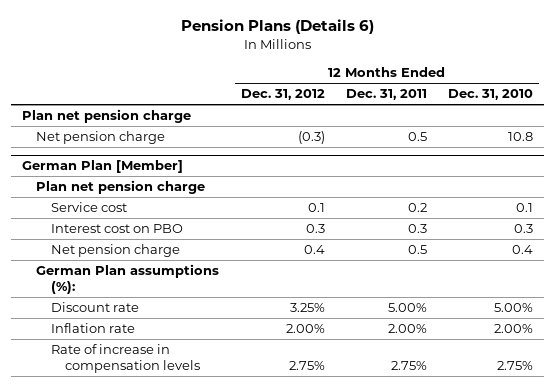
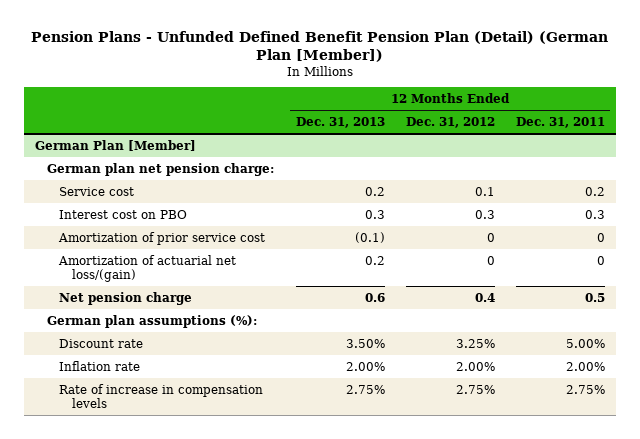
- Pension Plans (Details 6)
+ Pension Plans - Unfunded Defined Benefit Pension Plan (Detail) (German Plan [Member])
- | 12 Months Ended Dec. 31, 2012 | 12 Months Ended Dec. 31, 2011 | 12 Months Ended Dec. 31, 2010
+ | 12 Months Ended Dec. 31, 2013 | 12 Months Ended Dec. 31, 2012 | 12 Months Ended Dec. 31, 2011
- Plan net pension charge
- Net pension charge | (0.3) | 0.5 | 10.8
@ German Plan [Member]
- Plan net pension charge
+ German plan net pension charge:
+ Amortization of prior service cost | (0.1) | 0 | 0
+ Amortization of actuarial net loss/(gain) | 0.2 | 0 | 0
- German Plan assumptions (%):
+ German plan assumptions (%):

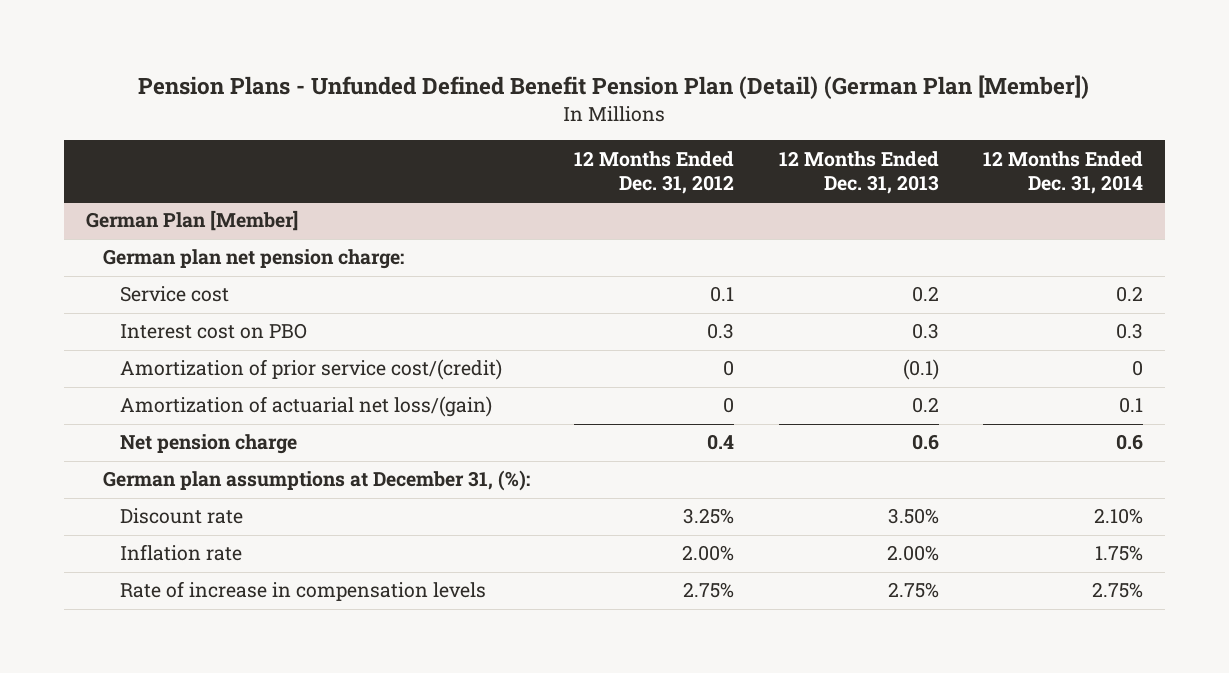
- | 12 Months Ended Dec. 31, 2013 | 12 Months Ended Dec. 31, 2012 | 12 Months Ended Dec. 31, 2011
+ | 12 Months Ended Dec. 31, 2012 | 12 Months Ended Dec. 31, 2013 | 12 Months Ended Dec. 31, 2014
@ German Plan [Member]
- Amortization of prior service cost | (0.1) | 0 | 0
+ Amortization of prior service cost/(credit) | 0 | (0.1) | 0
- German plan assumptions (%):
+ German plan assumptions at December 31, (%):

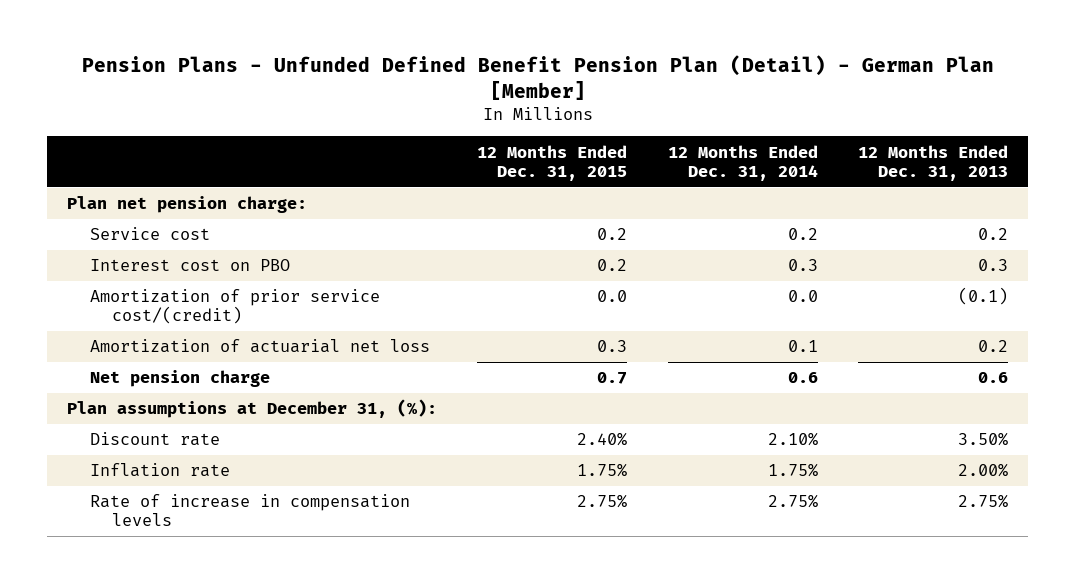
- Pension Plans - Unfunded Defined Benefit Pension Plan (Detail) (German Plan [Member])
+ Pension Plans - Unfunded Defined Benefit Pension Plan (Detail) - German Plan [Member]
- | 12 Months Ended Dec. 31, 2012 | 12 Months Ended Dec. 31, 2013 | 12 Months Ended Dec. 31, 2014
+ | 12 Months Ended Dec. 31, 2015 | 12 Months Ended Dec. 31, 2014 | 12 Months Ended Dec. 31, 2013
- German Plan [Member]
- German plan net pension charge:
+ Plan net pension charge:
- Amortization of prior service cost/(credit) | 0 | (0.1) | 0
- Amortization of actuarial net loss/(gain) | 0 | 0.2 | 0.1
+ Amortization of prior service cost/(credit) | 0.0 | 0.0 | (0.1)
+ Amortization of actuarial net loss | 0.3 | 0.1 | 0.2
- German plan assumptions at December 31, (%):
+ Plan assumptions at December 31, (%):

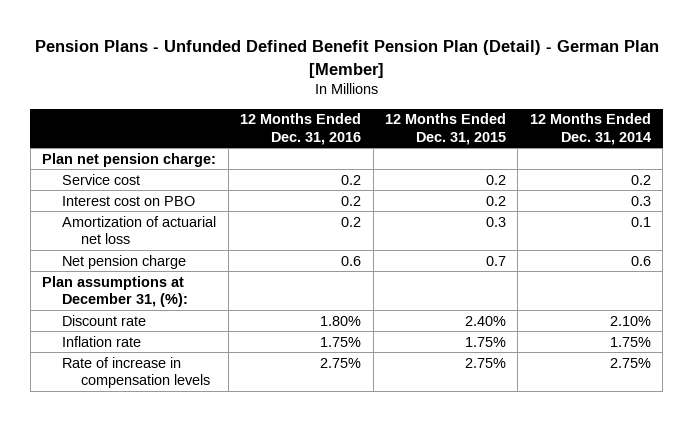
- | 12 Months Ended Dec. 31, 2015 | 12 Months Ended Dec. 31, 2014 | 12 Months Ended Dec. 31, 2013
+ | 12 Months Ended Dec. 31, 2016 | 12 Months Ended Dec. 31, 2015 | 12 Months Ended Dec. 31, 2014
- Amortization of prior service cost/(credit) | 0.0 | 0.0 | (0.1)

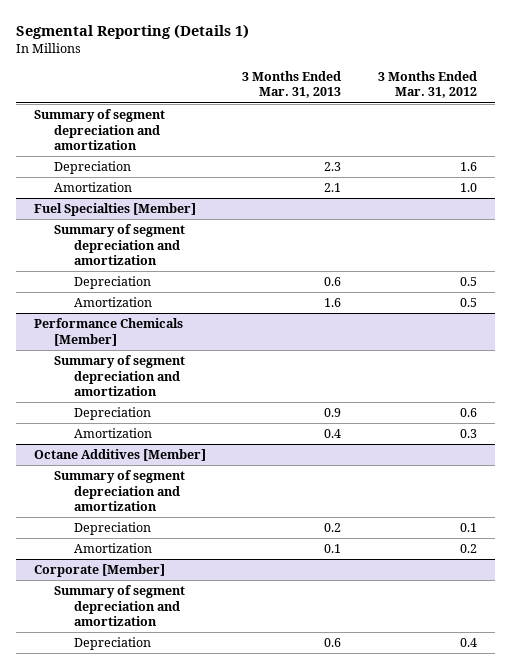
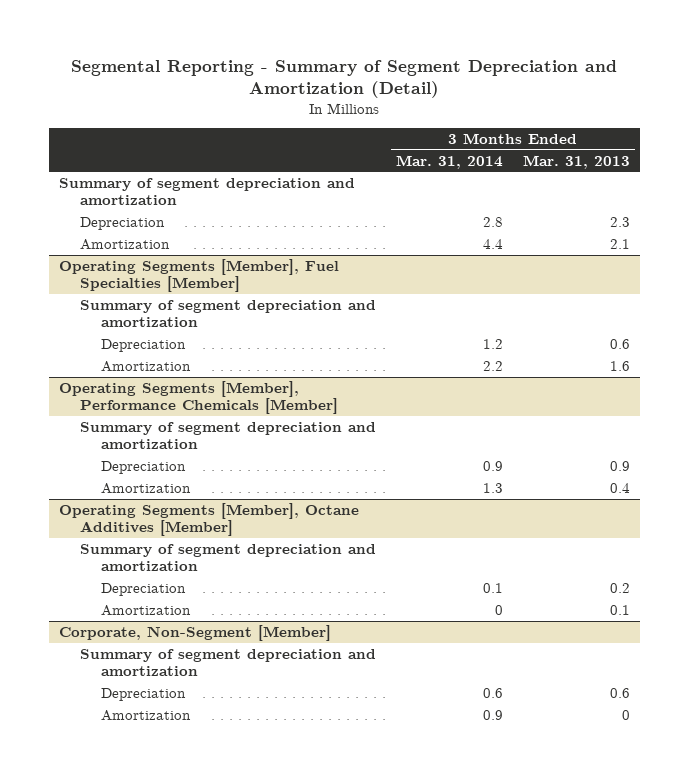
- Segmental Reporting (Details 1)
+ Segmental Reporting - Summary of Segment Depreciation and Amortization (Detail)
- | 3 Months Ended Mar. 31, 2013 | 3 Months Ended Mar. 31, 2012
+ | 3 Months Ended Mar. 31, 2014 | 3 Months Ended Mar. 31, 2013
- Fuel Specialties [Member]
+ Operating Segments [Member], Fuel Specialties [Member]
- Performance Chemicals [Member]
+ Operating Segments [Member], Performance Chemicals [Member]
- Octane Additives [Member]
+ Operating Segments [Member], Octane Additives [Member]
- Corporate [Member]
+ Corporate, Non-Segment [Member]
+ Amortization | 0.9 | 0

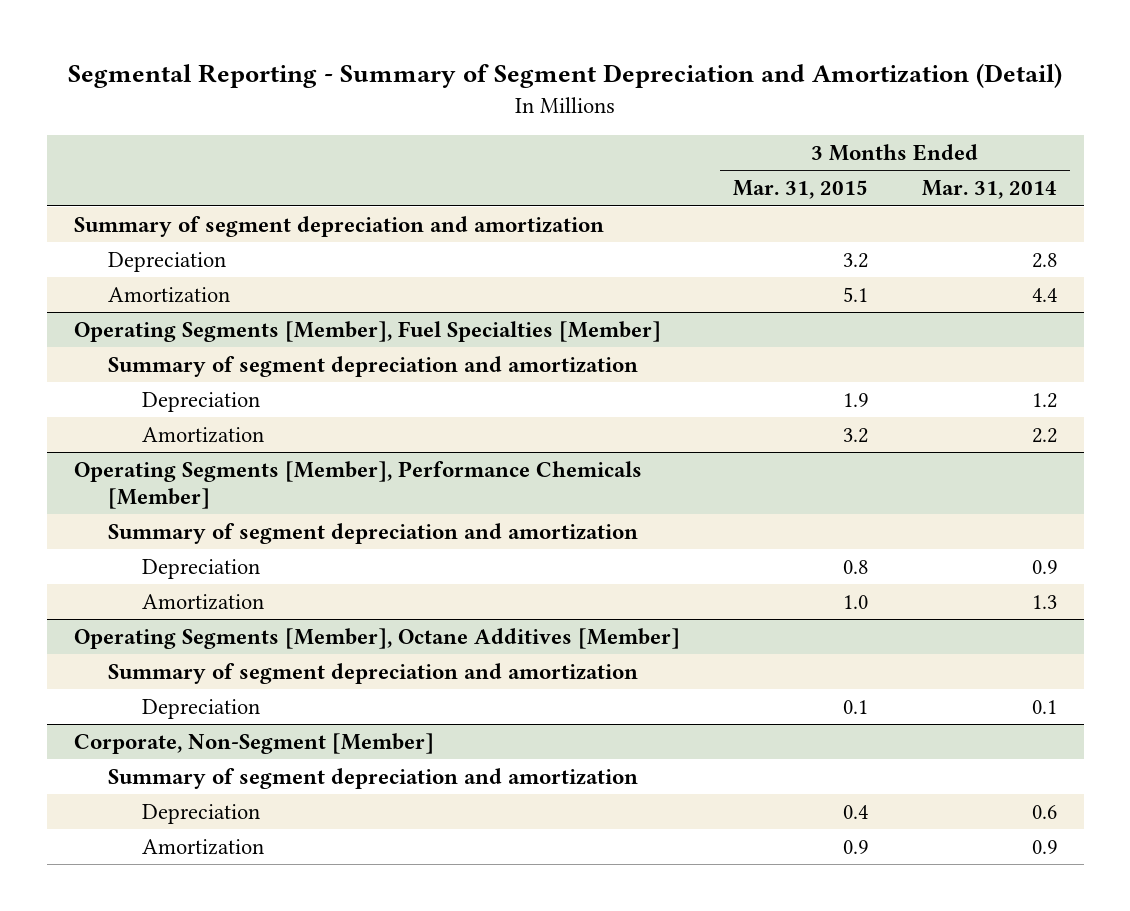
- | 3 Months Ended Mar. 31, 2014 | 3 Months Ended Mar. 31, 2013
+ | 3 Months Ended Mar. 31, 2015 | 3 Months Ended Mar. 31, 2014
@ Operating Segments [Member], Octane Additives [Member]
- Amortization | 0 | 0.1

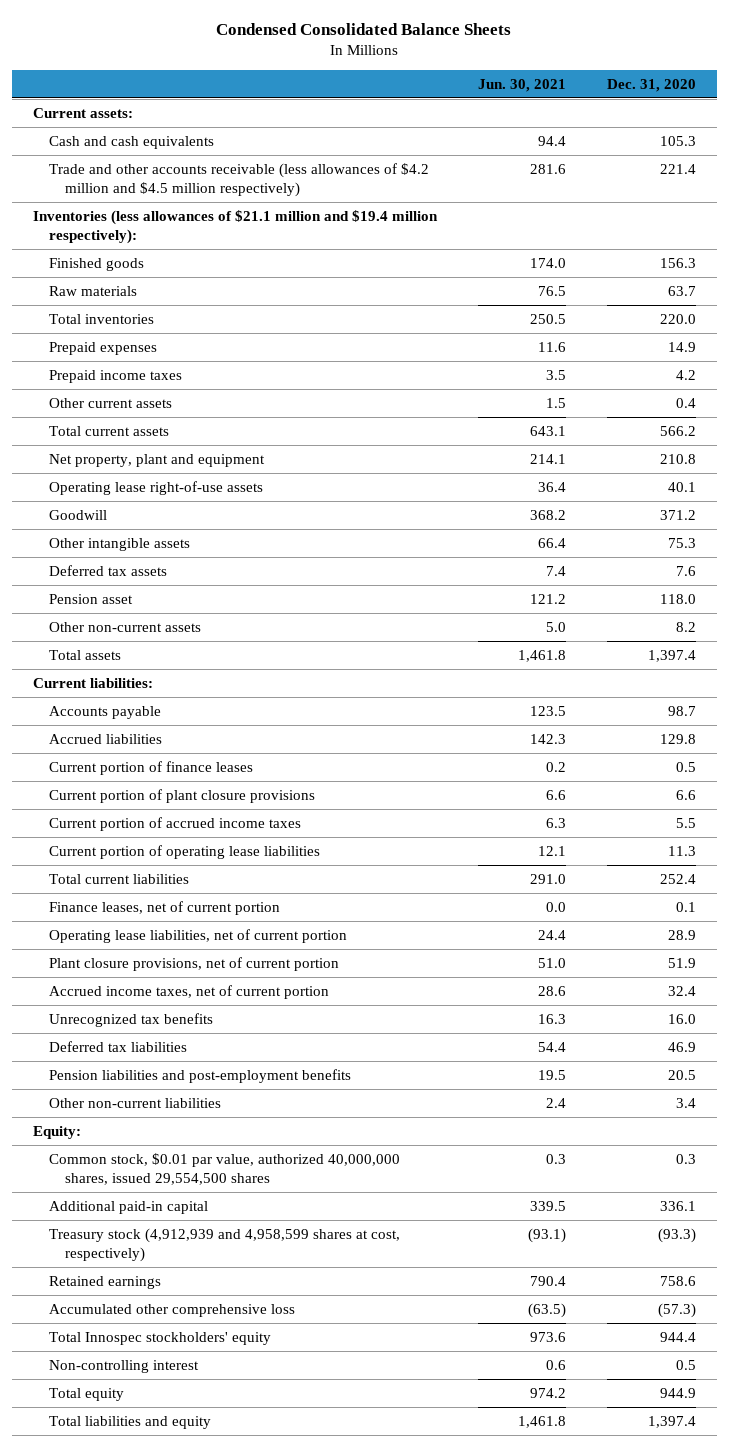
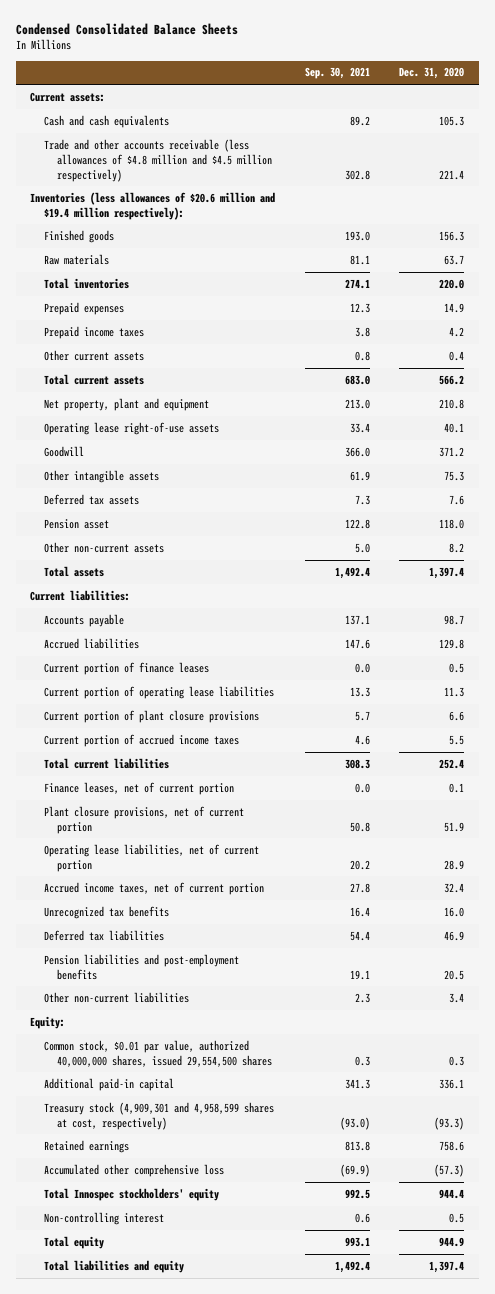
- | Jun. 30, 2021 | Dec. 31, 2020
+ | Sep. 30, 2021 | Dec. 31, 2020
- Trade and other accounts receivable (less allowances of $4.2 million and $4.5 million respectively) | 281.6 | 221.4
- Inventories (less allowances of $21.1 million and $19.4 million respectively):
+ Trade and other accounts receivable (less allowances of $4.8 million and $4.5 million respectively) | 302.8 | 221.4
+ Inventories (less allowances of $20.6 million and $19.4 million respectively):
moved up: Current portion of operating lease liabilities | 13.3 | 11.3
moved down: Operating lease liabilities, net of current portion | 20.2 | 28.9
- Treasury stock (4,912,939 and 4,958,599 shares at cost, respectively) | (93.1) | (93.3)
+ Treasury stock (4,909,301 and 4,958,599 shares at cost, respectively) | (93.0) | (93.3)

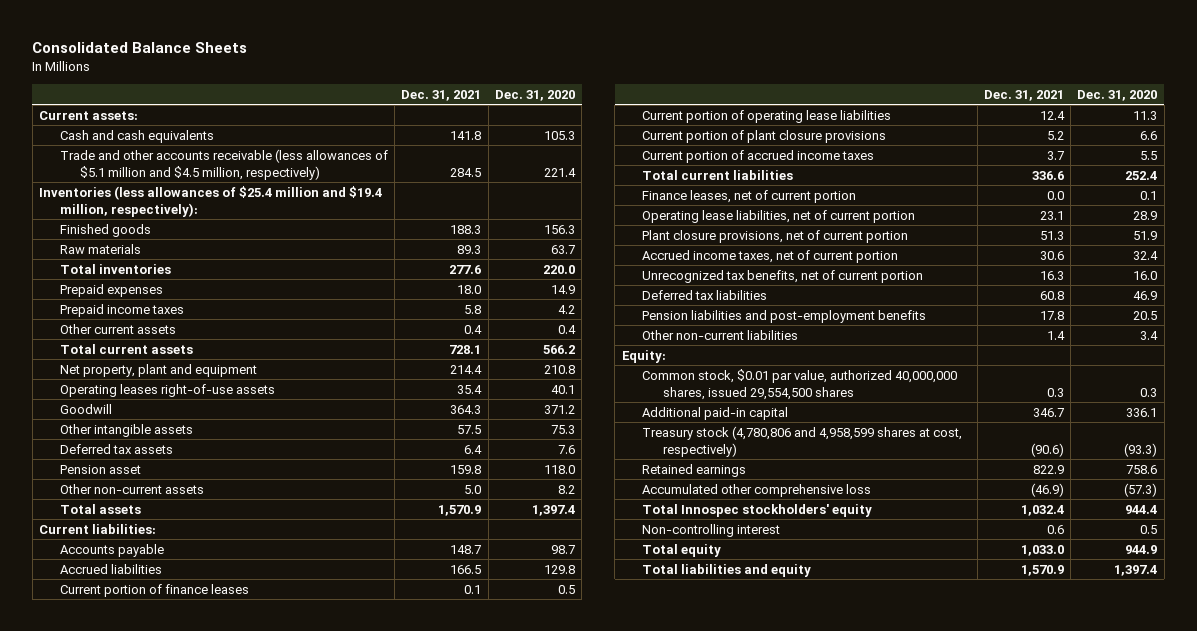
- Condensed Consolidated Balance Sheets
+ Consolidated Balance Sheets
- | Sep. 30, 2021 | Dec. 31, 2020
+ | Dec. 31, 2021 | Dec. 31, 2020
- Trade and other accounts receivable (less allowances of $4.8 million and $4.5 million respectively) | 302.8 | 221.4
- Inventories (less allowances of $20.6 million and $19.4 million respectively):
+ Trade and other accounts receivable (less allowances of $5.1 million and $4.5 million, respectively) | 284.5 | 221.4
+ Inventories (less allowances of $25.4 million and $19.4 million, respectively):
- Operating lease right-of-use assets | 33.4 | 40.1
+ Operating leases right-of-use assets | 35.4 | 40.1
moved down: Plant closure provisions, net of current portion | 51.3 | 51.9
- Unrecognized tax benefits | 16.4 | 16.0
+ Unrecognized tax benefits, net of current portion | 16.3 | 16.0
- Treasury stock (4,909,301 and 4,958,599 shares at cost, respectively) | (93.0) | (93.3)
+ Treasury stock (4,780,806 and 4,958,599 shares at cost, respectively) | (90.6) | (93.3)

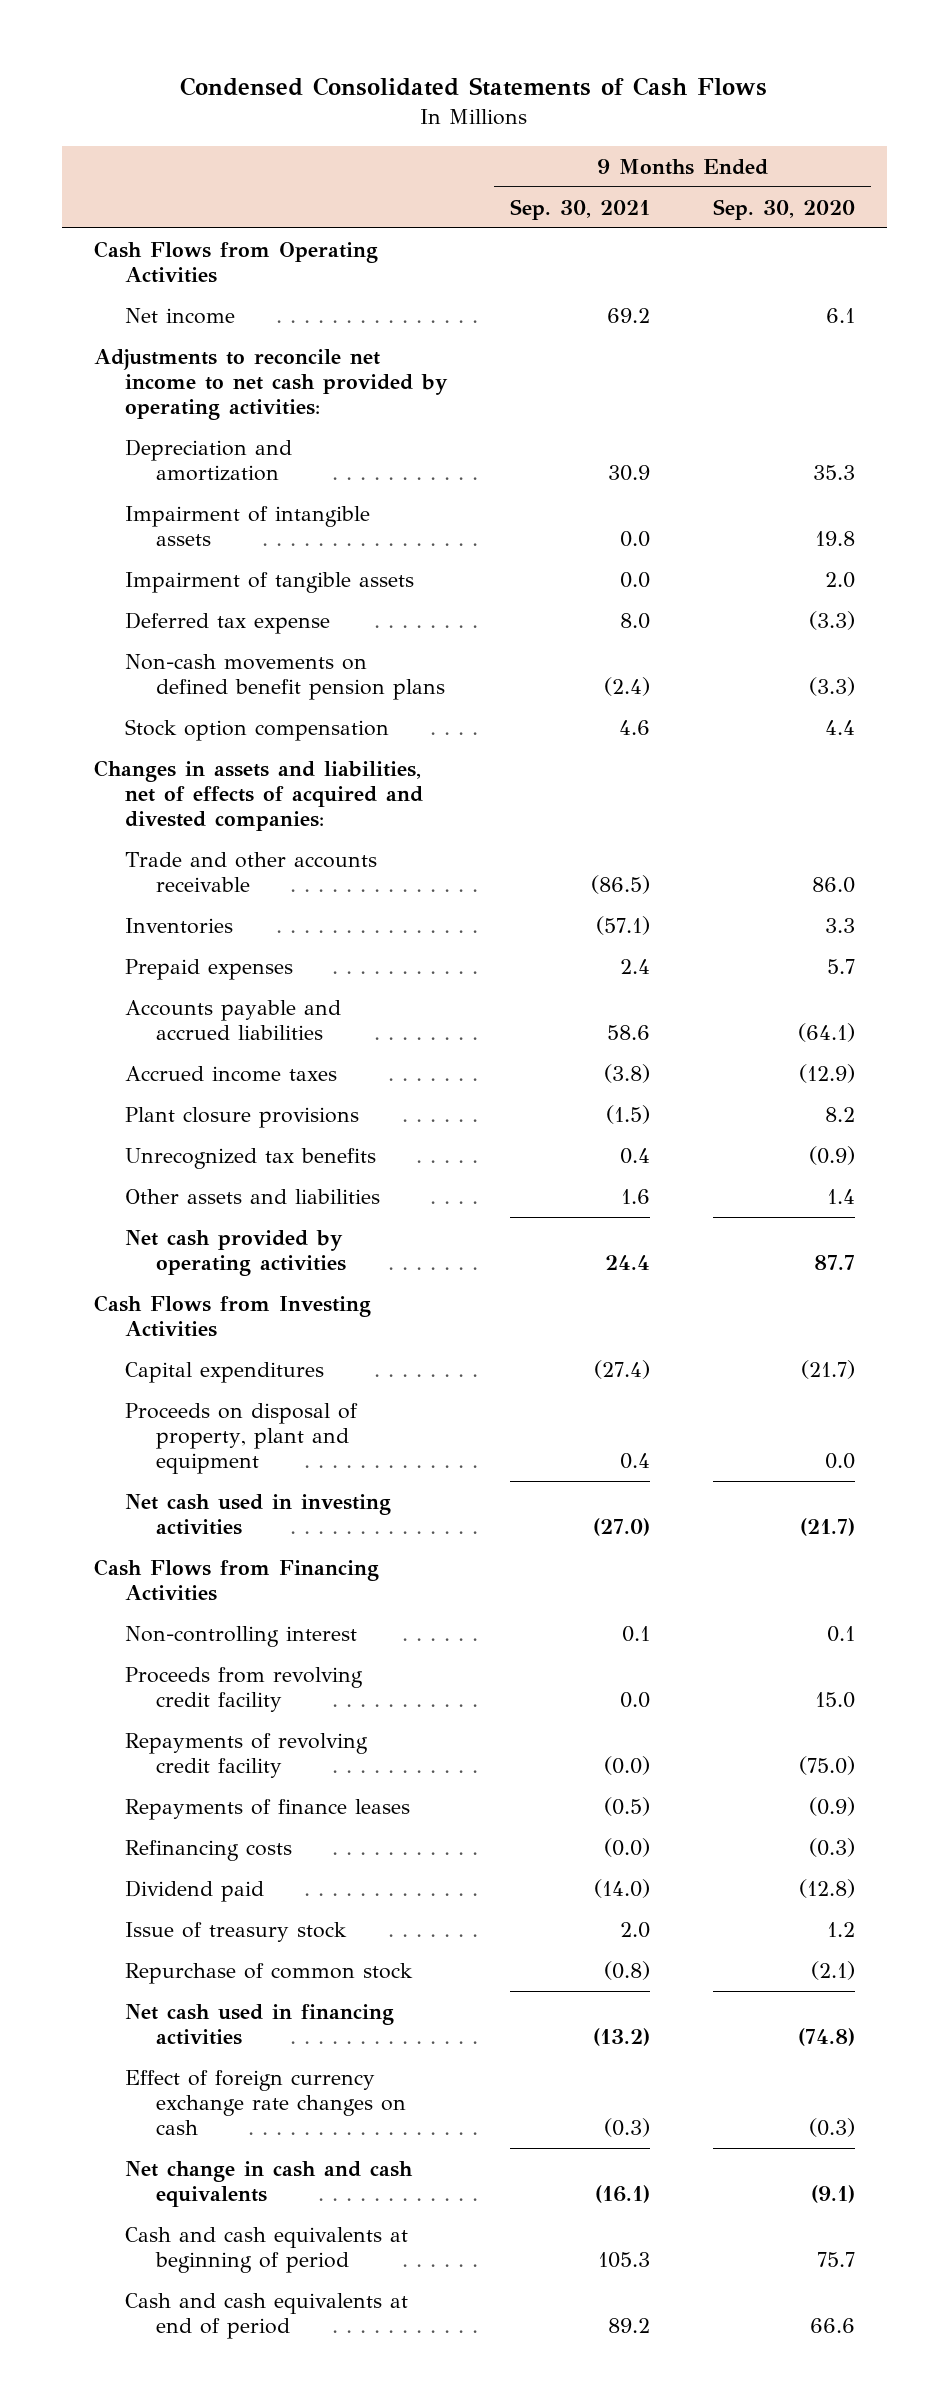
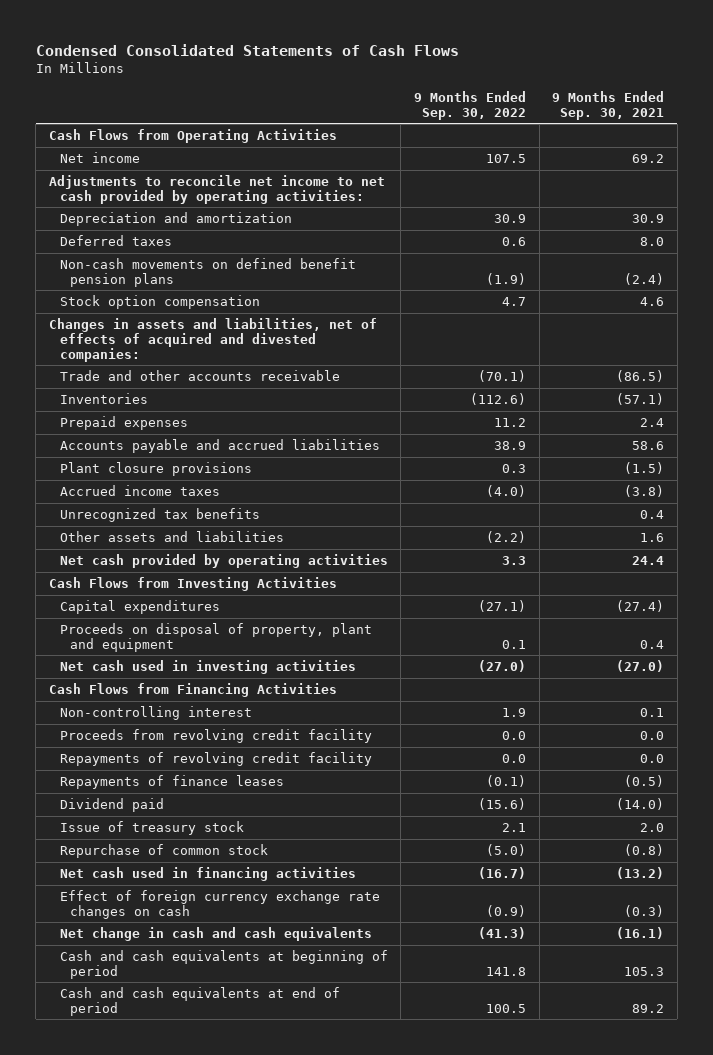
- | 9 Months Ended Sep. 30, 2021 | 9 Months Ended Sep. 30, 2020
+ | 9 Months Ended Sep. 30, 2022 | 9 Months Ended Sep. 30, 2021
- Impairment of intangible assets | 0.0 | 19.8
- Impairment of tangible assets | 0.0 | 2.0
- Deferred tax expense | 8.0 | (3.3)
+ Deferred taxes | 0.6 | 8.0
moved down: Accrued income taxes | (4.0) | (3.8)
- Repayments of revolving credit facility | (0.0) | (75.0)
+ Repayments of revolving credit facility | 0.0 | 0.0
- Refinancing costs | (0.0) | (0.3)

